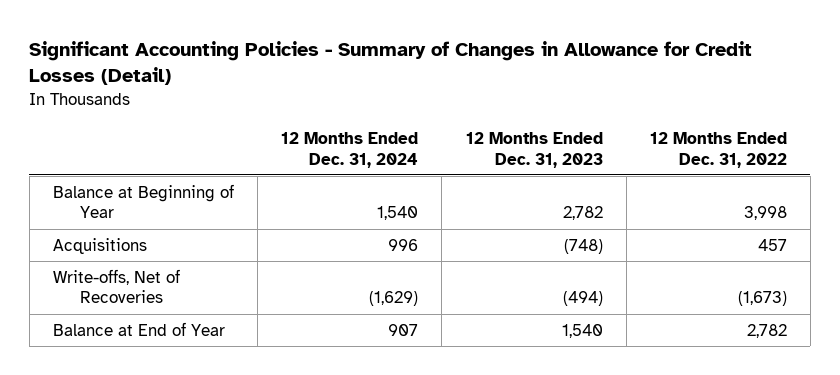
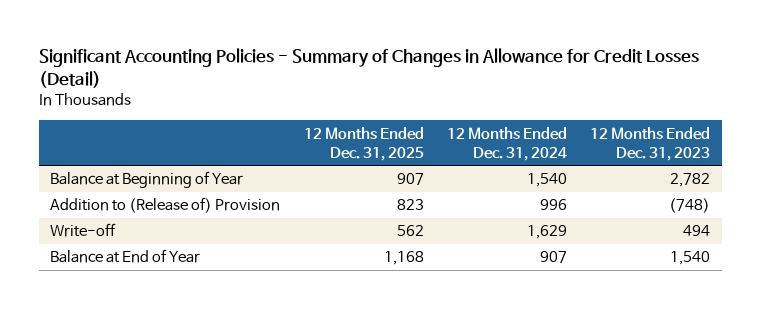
- | 12 Months Ended Dec. 31, 2024 | 12 Months Ended Dec. 31, 2023 | 12 Months Ended Dec. 31, 2022
+ | 12 Months Ended Dec. 31, 2025 | 12 Months Ended Dec. 31, 2024 | 12 Months Ended Dec. 31, 2023
- Acquisitions | 996 | (748) | 457
- Write-offs, Net of Recoveries | (1,629) | (494) | (1,673)
+ Addition to (Release of) Provision | 823 | 996 | (748)
+ Write-off | 562 | 1,629 | 494

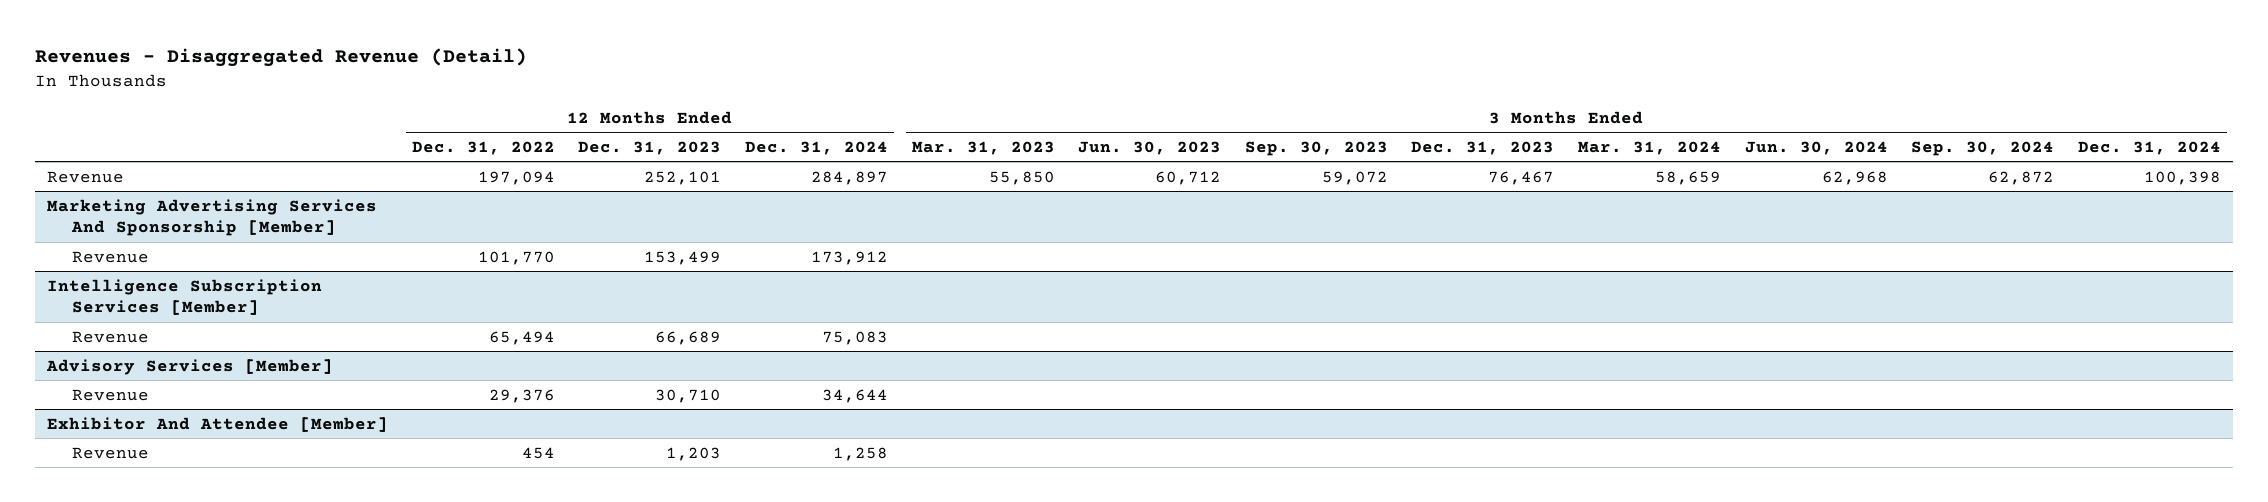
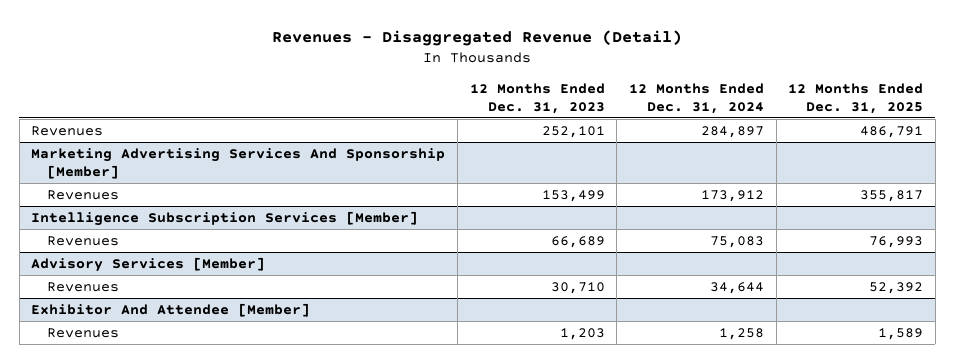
- | 12 Months Ended Dec. 31, 2022 | 12 Months Ended Dec. 31, 2023 | 12 Months Ended Dec. 31, 2024 | 3 Months Ended Mar. 31, 2023 | 3 Months Ended Jun. 30, 2023 | 3 Months Ended Sep. 30, 2023 | 3 Months Ended Dec. 31, 2023 | 3 Months Ended Mar. 31, 2024 | 3 Months Ended Jun. 30, 2024 | 3 Months Ended Sep. 30, 2024 | 3 Months Ended Dec. 31, 2024
+ | 12 Months Ended Dec. 31, 2023 | 12 Months Ended Dec. 31, 2024 | 12 Months Ended Dec. 31, 2025
- Revenue | 197,094 | 252,101 | 284,897 | 55,850 | 60,712 | 59,072 | 76,467 | 58,659 | 62,968 | 62,872 | 100,398
+ Revenues | 252,101 | 284,897 | 486,791
@ Marketing Advertising Services And Sponsorship [Member]
- Revenue | 101,770 | 153,499 | 173,912 | | | | | | | |
+ Revenues | 153,499 | 173,912 | 355,817
@ Intelligence Subscription Services [Member]
- Revenue | 65,494 | 66,689 | 75,083 | | | | | | | |
+ Revenues | 66,689 | 75,083 | 76,993
@ Advisory Services [Member]
- Revenue | 29,376 | 30,710 | 34,644 | | | | | | | |
+ Revenues | 30,710 | 34,644 | 52,392
@ Exhibitor And Attendee [Member]
- Revenue | 454 | 1,203 | 1,258 | | | | | | | |
+ Revenues | 1,203 | 1,258 | 1,589

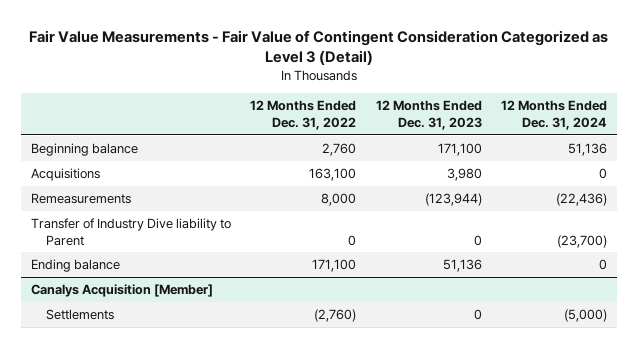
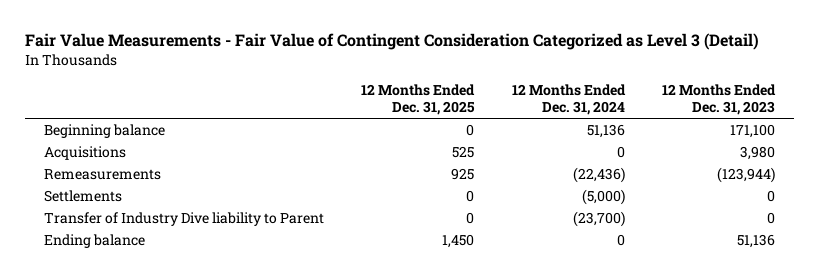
- | 12 Months Ended Dec. 31, 2022 | 12 Months Ended Dec. 31, 2023 | 12 Months Ended Dec. 31, 2024
+ | 12 Months Ended Dec. 31, 2025 | 12 Months Ended Dec. 31, 2024 | 12 Months Ended Dec. 31, 2023
+ Settlements | 0 | (5,000) | 0
- Canalys Acquisition [Member]
- Settlements | (2,760) | 0 | (5,000)

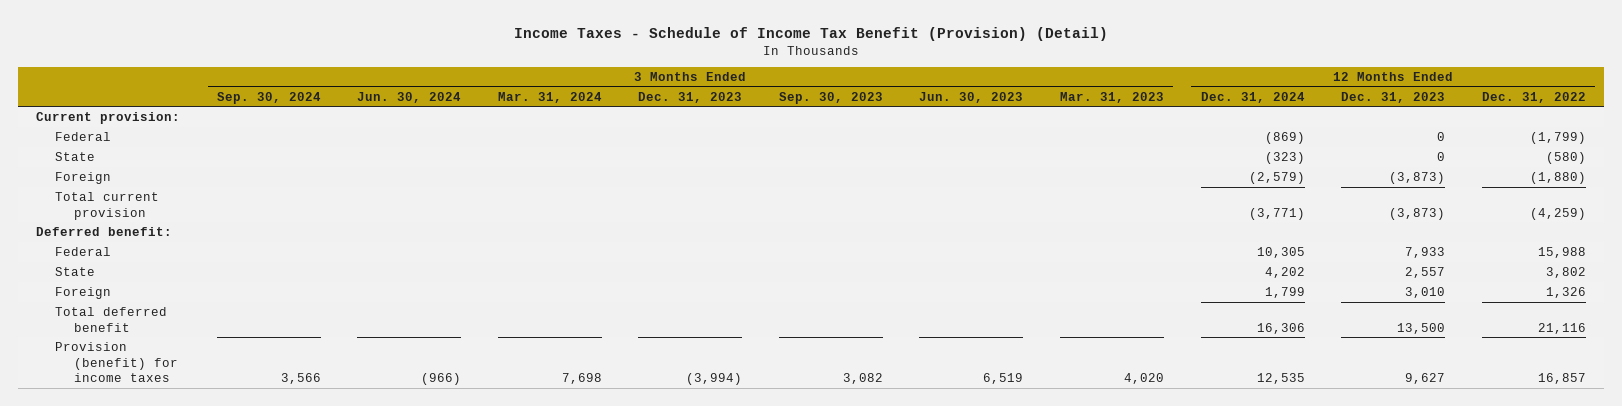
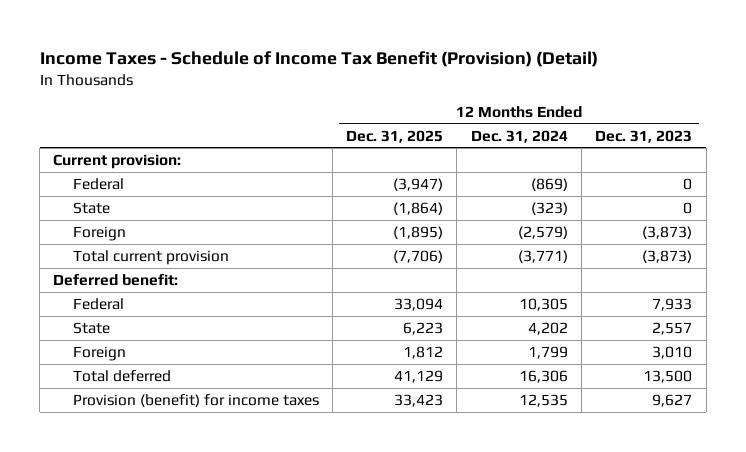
- | 3 Months Ended Sep. 30, 2024 | 3 Months Ended Jun. 30, 2024 | 3 Months Ended Mar. 31, 2024 | 3 Months Ended Dec. 31, 2023 | 3 Months Ended Sep. 30, 2023 | 3 Months Ended Jun. 30, 2023 | 3 Months Ended Mar. 31, 2023 | 12 Months Ended Dec. 31, 2024 | 12 Months Ended Dec. 31, 2023 | 12 Months Ended Dec. 31, 2022
+ | 12 Months Ended Dec. 31, 2025 | 12 Months Ended Dec. 31, 2024 | 12 Months Ended Dec. 31, 2023
- Total deferred benefit | | | | | | | | 16,306 | 13,500 | 21,116
+ Total deferred | 41,129 | 16,306 | 13,500

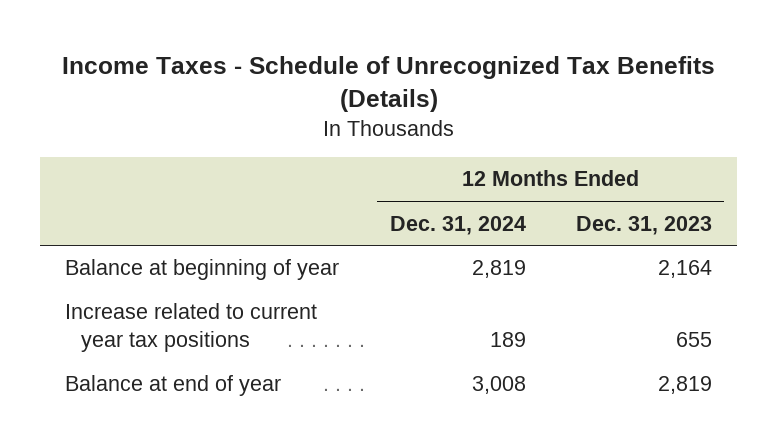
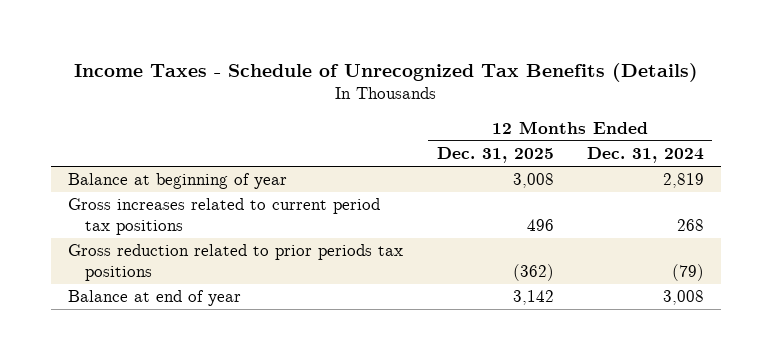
- | 12 Months Ended Dec. 31, 2024 | 12 Months Ended Dec. 31, 2023
+ | 12 Months Ended Dec. 31, 2025 | 12 Months Ended Dec. 31, 2024
- Increase related to current year tax positions | 189 | 655
+ Gross increases related to current period tax positions | 496 | 268
+ Gross reduction related to prior periods tax positions | (362) | (79)

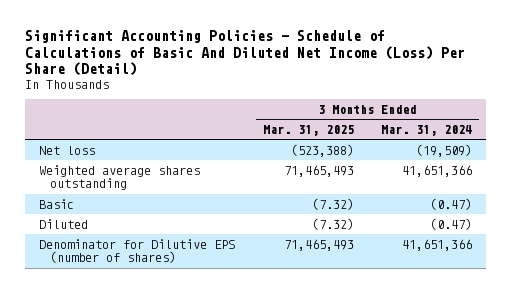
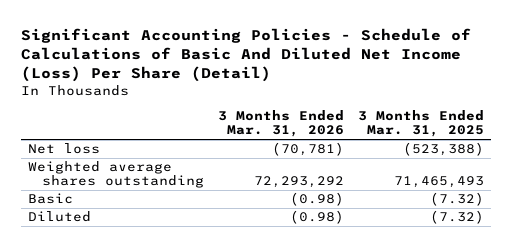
- | 3 Months Ended Mar. 31, 2025 | 3 Months Ended Mar. 31, 2024
+ | 3 Months Ended Mar. 31, 2026 | 3 Months Ended Mar. 31, 2025
- Denominator for Dilutive EPS (number of shares) | 71,465,493 | 41,651,366

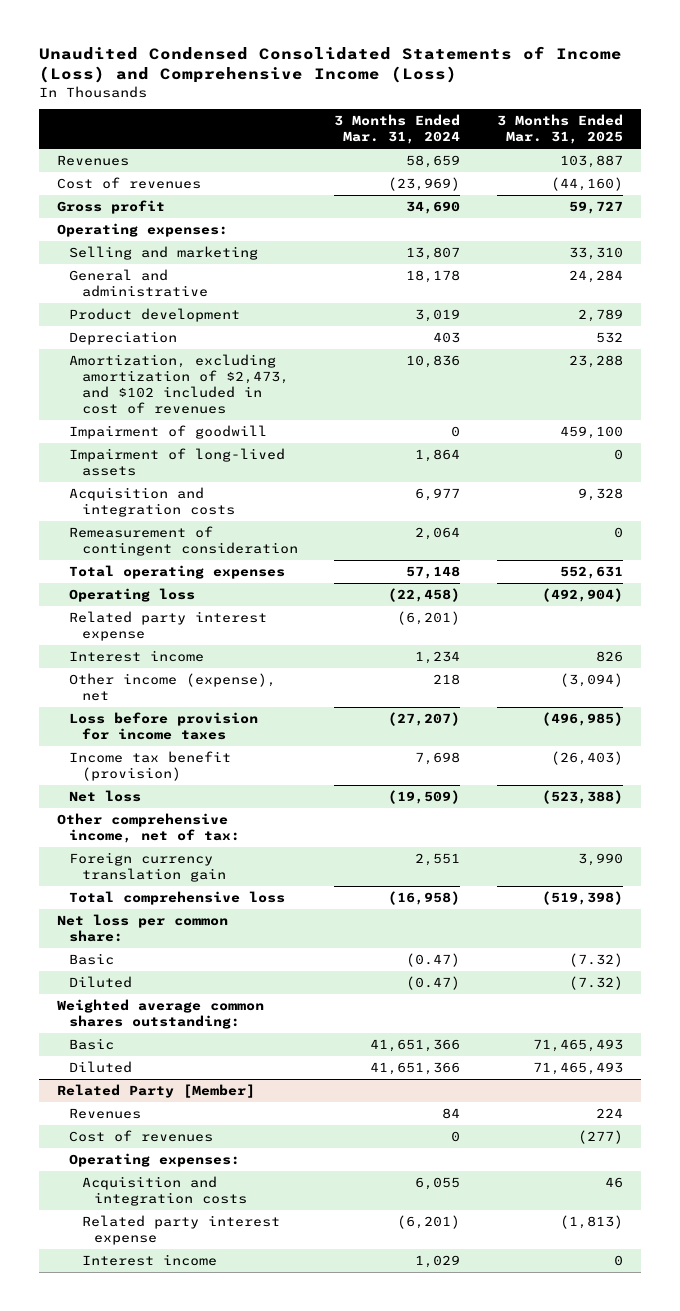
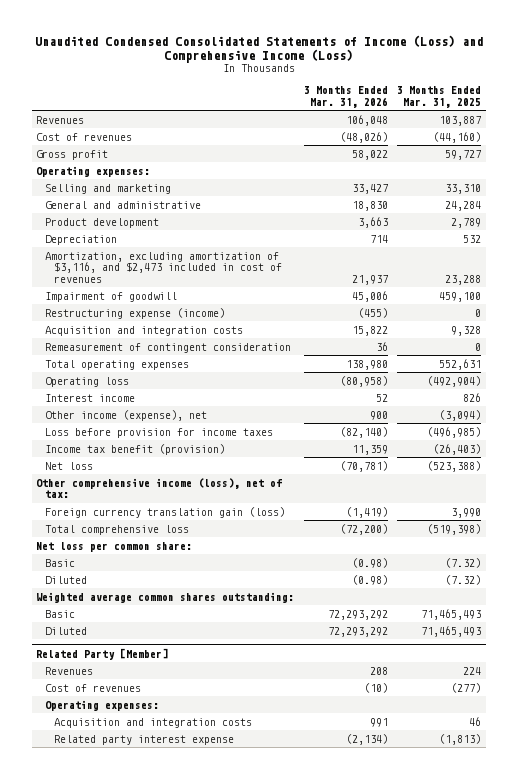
- | 3 Months Ended Mar. 31, 2024 | 3 Months Ended Mar. 31, 2025
+ | 3 Months Ended Mar. 31, 2026 | 3 Months Ended Mar. 31, 2025
- Amortization, excluding amortization of $2,473, and $102 included in cost of revenues | 10,836 | 23,288
+ Amortization, excluding amortization of $3,116, and $2,473 included in cost of revenues | 21,937 | 23,288
- Impairment of long-lived assets | 1,864 | 0
+ Restructuring expense (income) | (455) | 0
- Related party interest expense | (6,201) |
- Other comprehensive income, net of tax:
- Foreign currency translation gain | 2,551 | 3,990
+ Other comprehensive income (loss), net of tax:
+ Foreign currency translation gain (loss) | (1,419) | 3,990
@ Related Party [Member]
- Interest income | 1,029 | 0

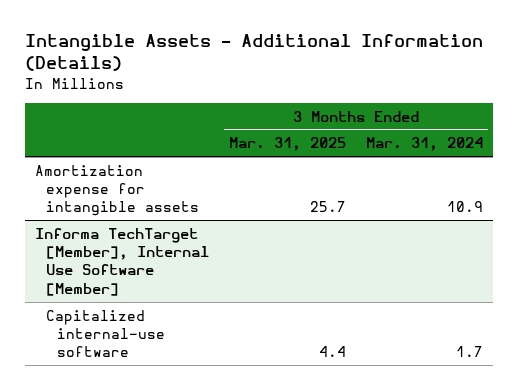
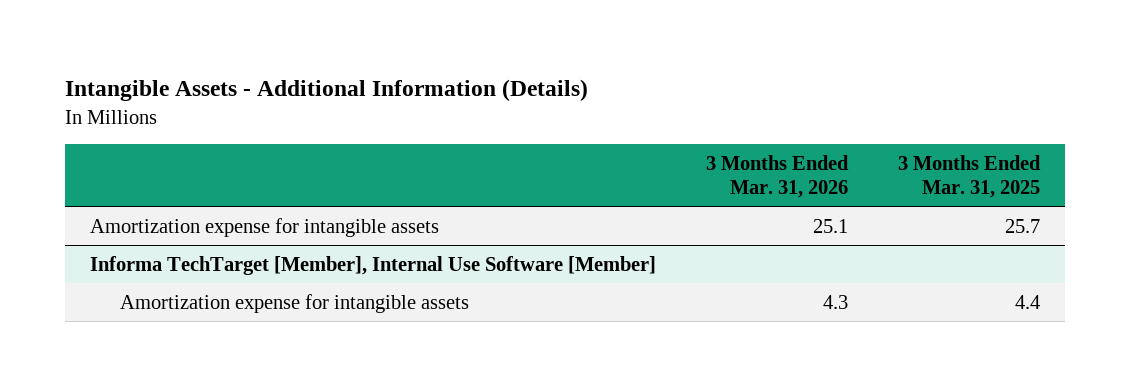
- | 3 Months Ended Mar. 31, 2025 | 3 Months Ended Mar. 31, 2024
+ | 3 Months Ended Mar. 31, 2026 | 3 Months Ended Mar. 31, 2025
@ Informa TechTarget [Member], Internal Use Software [Member]
- Capitalized internal-use software | 4.4 | 1.7
+ Amortization expense for intangible assets | 4.3 | 4.4

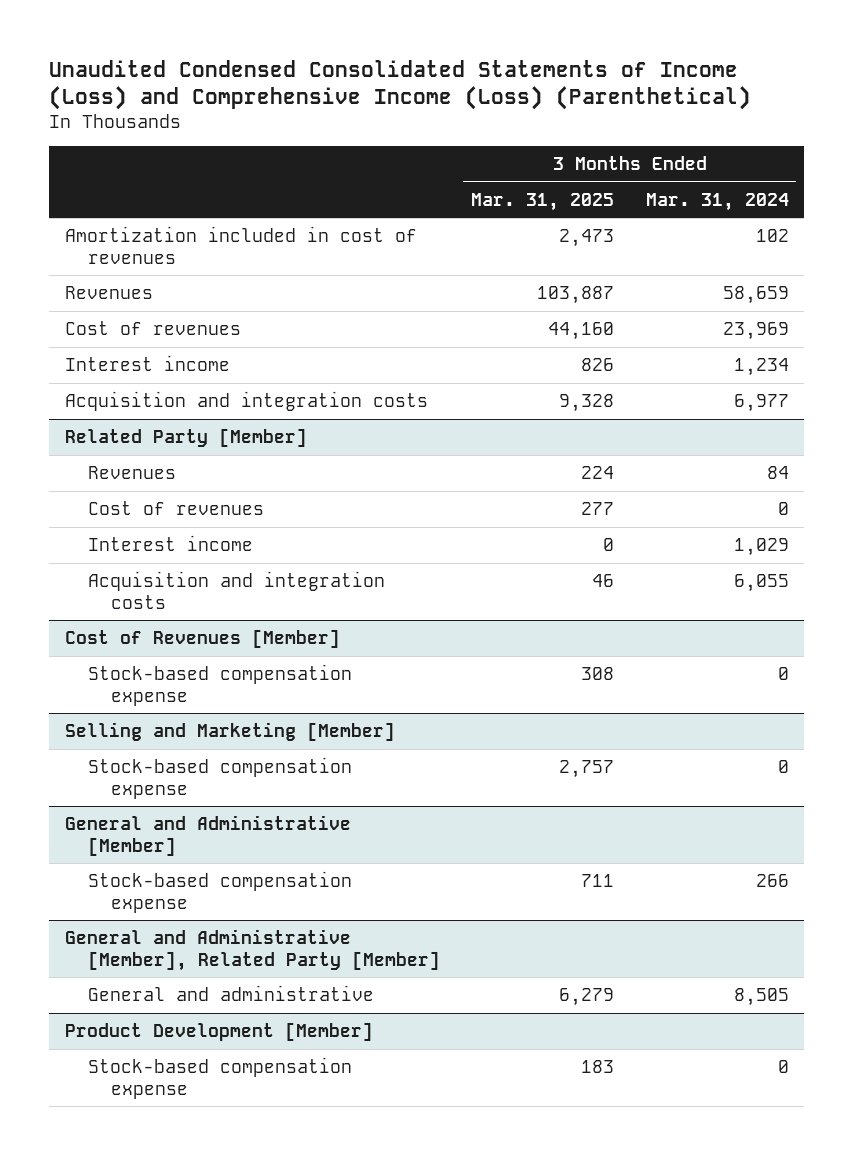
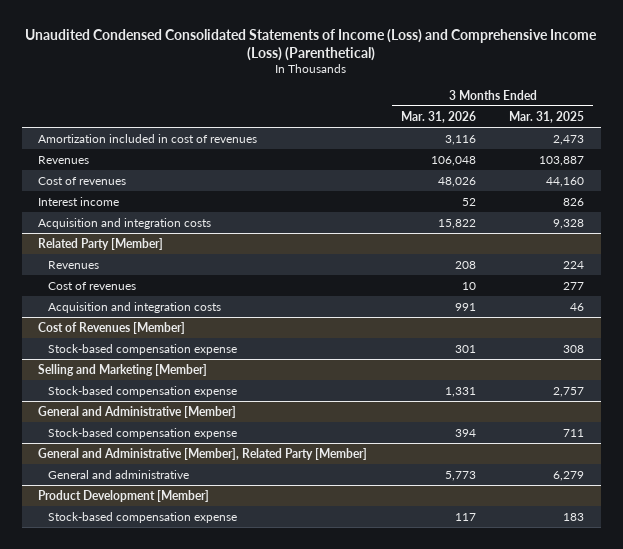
- | 3 Months Ended Mar. 31, 2025 | 3 Months Ended Mar. 31, 2024
+ | 3 Months Ended Mar. 31, 2026 | 3 Months Ended Mar. 31, 2025
@ Related Party [Member]
- Interest income | 0 | 1,029

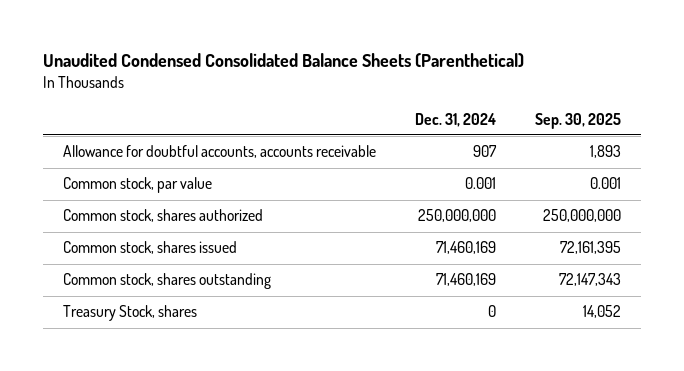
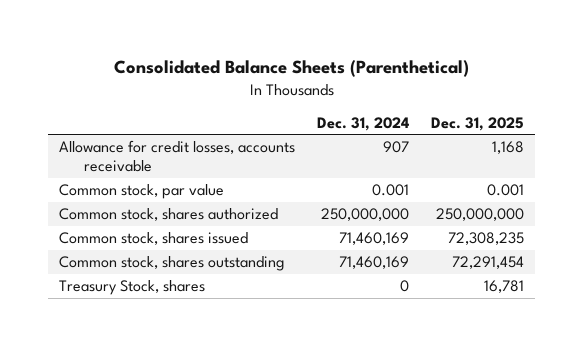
- Unaudited Condensed Consolidated Balance Sheets (Parenthetical)
+ Consolidated Balance Sheets (Parenthetical)
- | Dec. 31, 2024 | Sep. 30, 2025
+ | Dec. 31, 2024 | Dec. 31, 2025
- Allowance for doubtful accounts, accounts receivable | 907 | 1,893
+ Allowance for credit losses, accounts receivable | 907 | 1,168

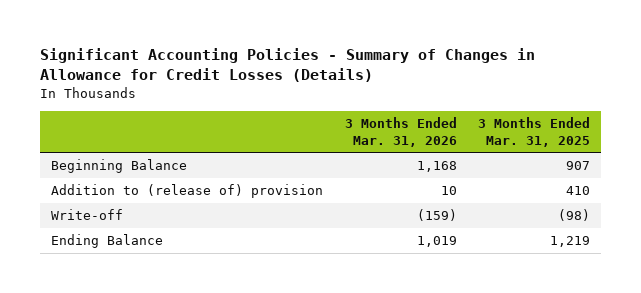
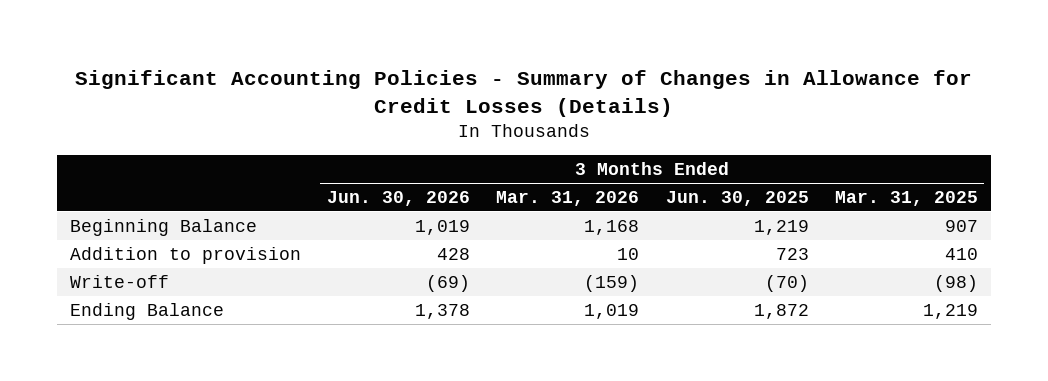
- | 3 Months Ended Mar. 31, 2026 | 3 Months Ended Mar. 31, 2025
+ | 3 Months Ended Jun. 30, 2026 | 3 Months Ended Mar. 31, 2026 | 3 Months Ended Jun. 30, 2025 | 3 Months Ended Mar. 31, 2025
- Addition to (release of) provision | 10 | 410
+ Addition to provision | 428 | 10 | 723 | 410

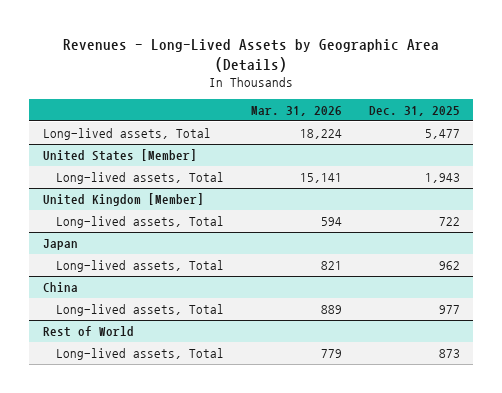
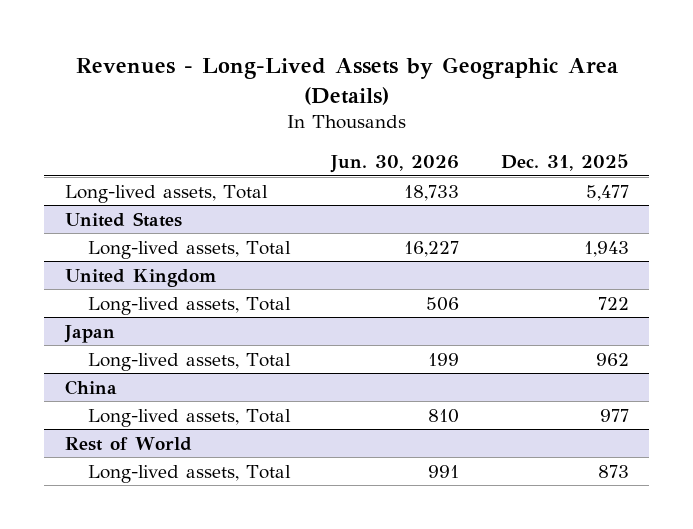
- | Mar. 31, 2026 | Dec. 31, 2025
+ | Jun. 30, 2026 | Dec. 31, 2025
- United States [Member]
+ United States
- United Kingdom [Member]
+ United Kingdom

